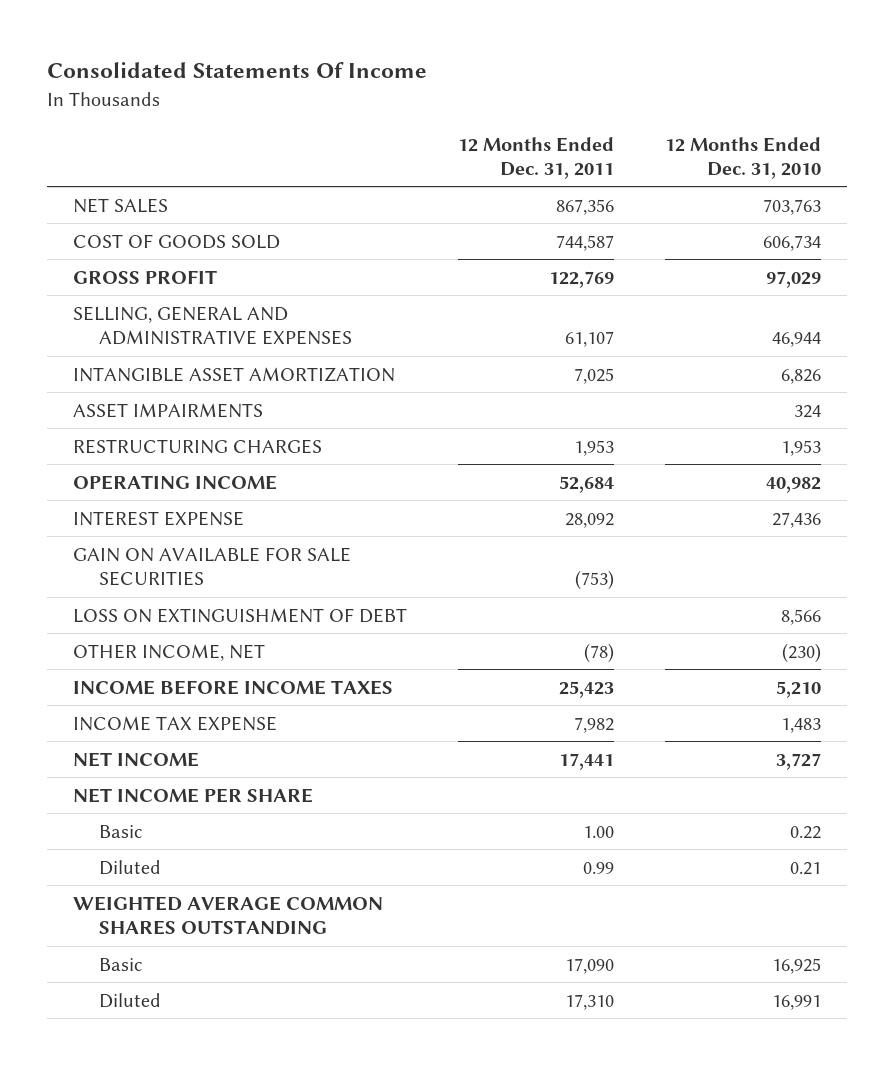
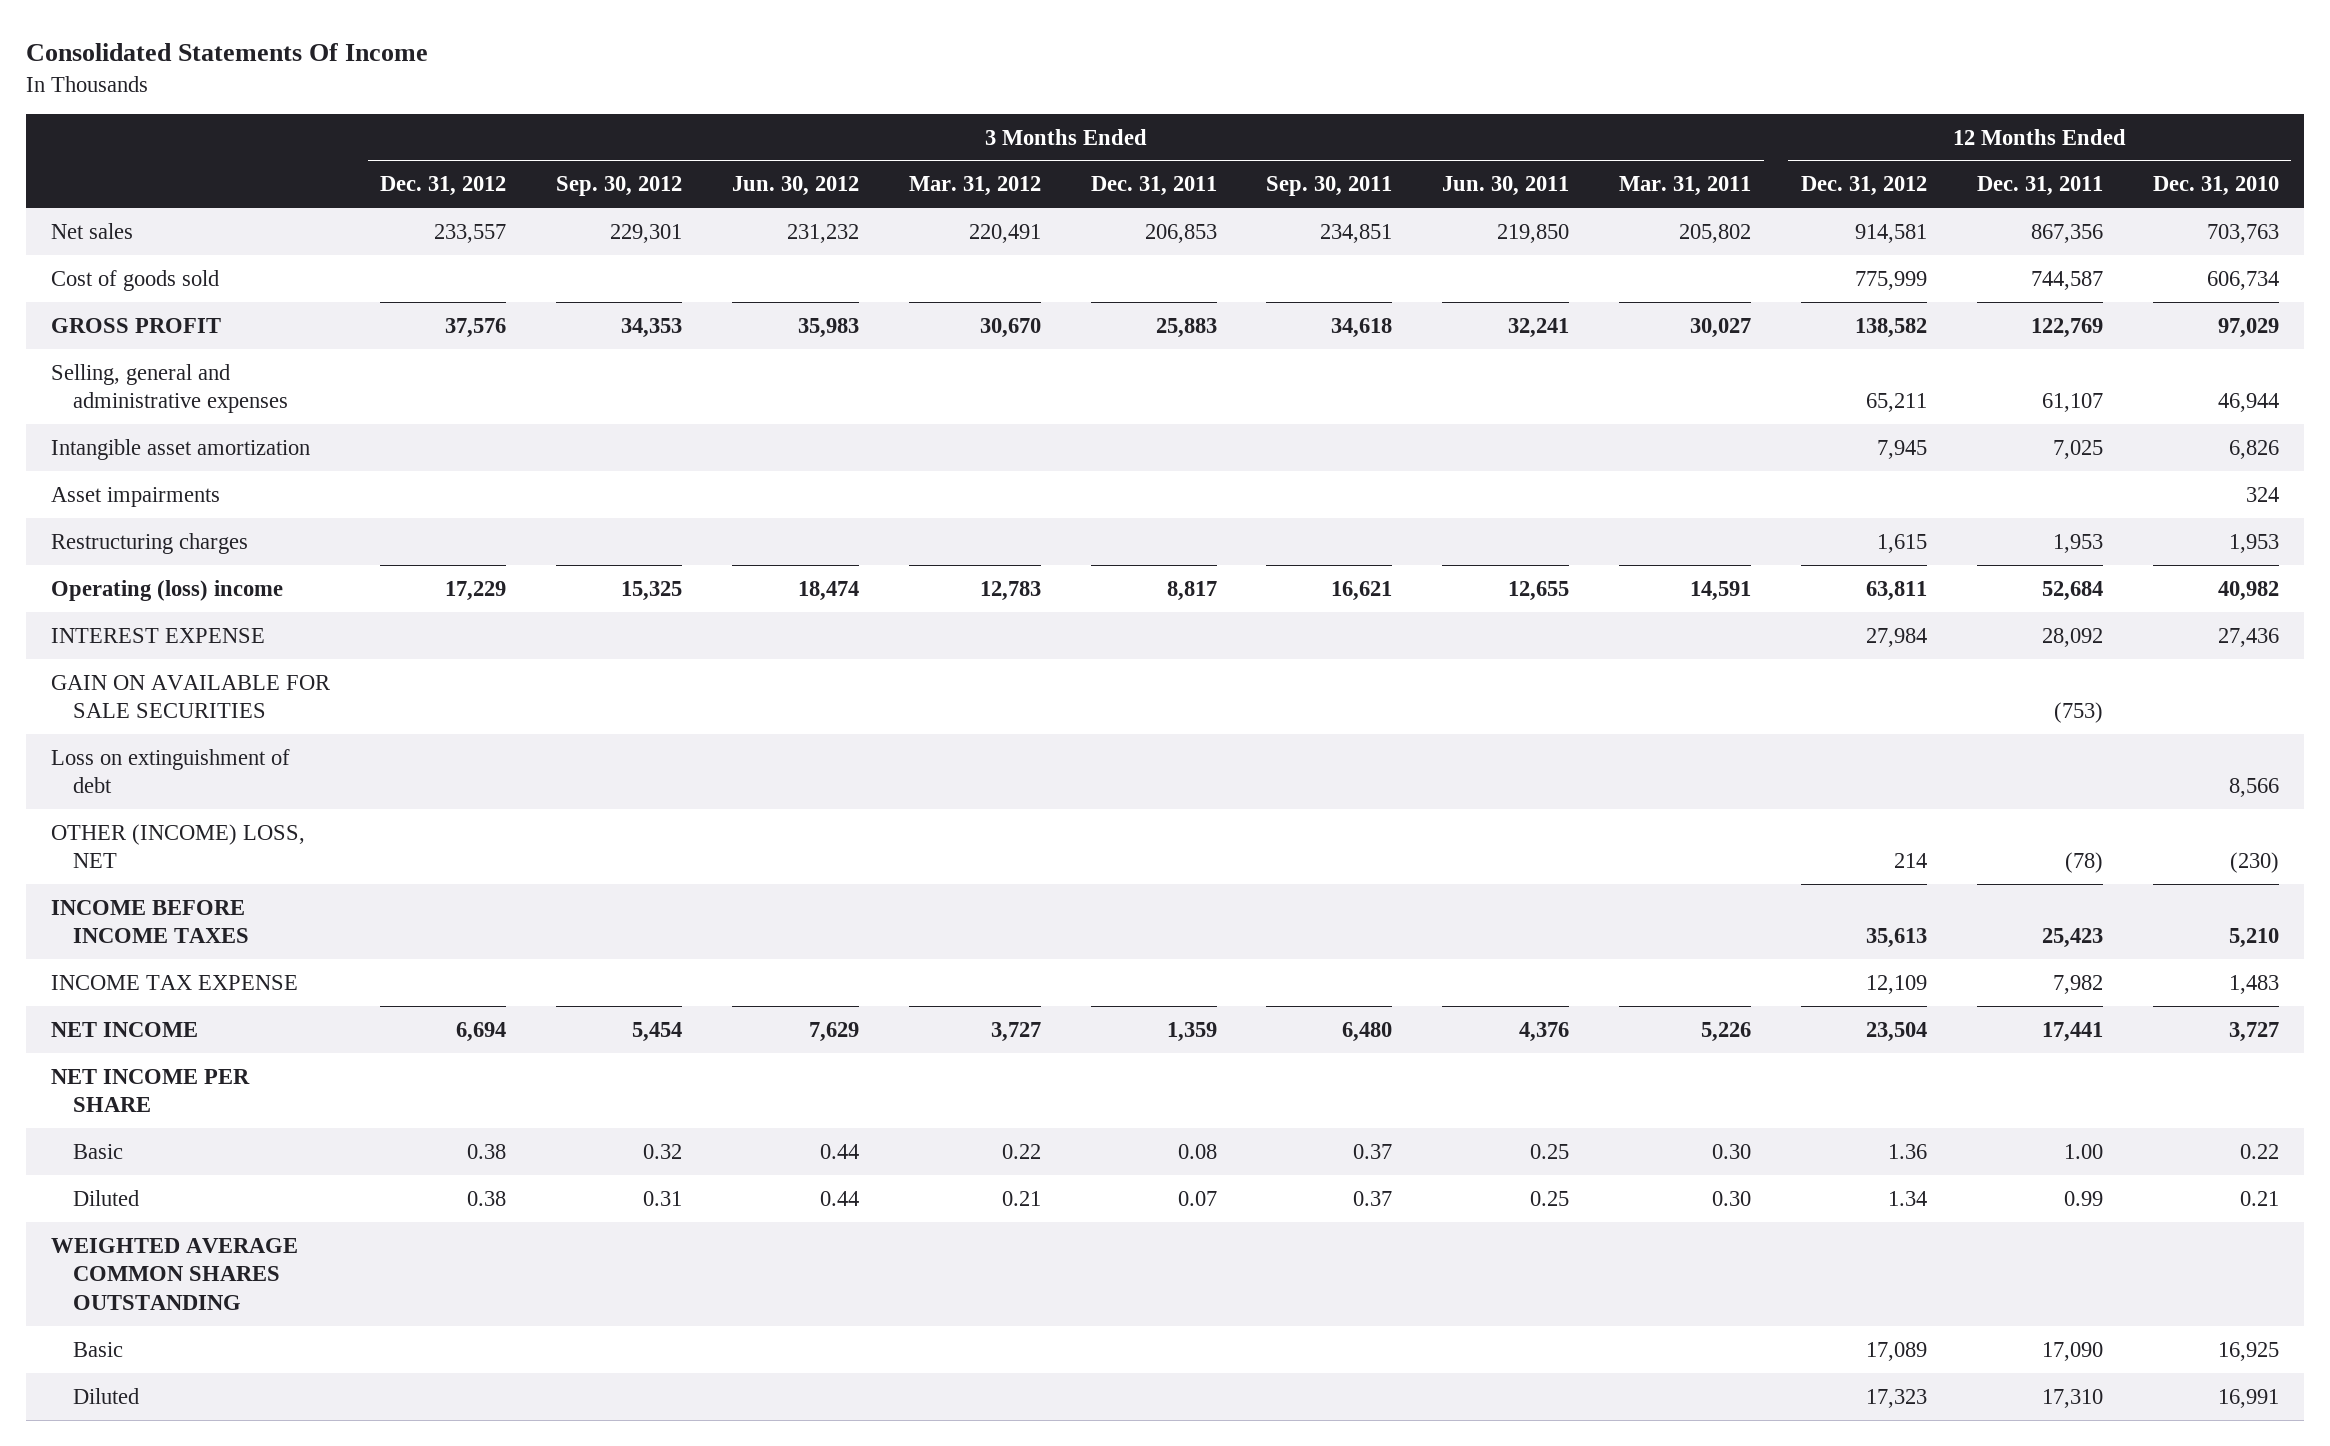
- | 12 Months Ended Dec. 31, 2011 | 12 Months Ended Dec. 31, 2010
+ | 3 Months Ended Dec. 31, 2012 | 3 Months Ended Sep. 30, 2012 | 3 Months Ended Jun. 30, 2012 | 3 Months Ended Mar. 31, 2012 | 3 Months Ended Dec. 31, 2011 | 3 Months Ended Sep. 30, 2011 | 3 Months Ended Jun. 30, 2011 | 3 Months Ended Mar. 31, 2011 | 12 Months Ended Dec. 31, 2012 | 12 Months Ended Dec. 31, 2011 | 12 Months Ended Dec. 31, 2010
- NET SALES | 867,356 | 703,763
- COST OF GOODS SOLD | 744,587 | 606,734
+ Net sales | 233,557 | 229,301 | 231,232 | 220,491 | 206,853 | 234,851 | 219,850 | 205,802 | 914,581 | 867,356 | 703,763
+ Cost of goods sold | | | | | | | | | 775,999 | 744,587 | 606,734
- SELLING, GENERAL AND ADMINISTRATIVE EXPENSES | 61,107 | 46,944
- INTANGIBLE ASSET AMORTIZATION | 7,025 | 6,826
- ASSET IMPAIRMENTS | | 324
- RESTRUCTURING CHARGES | 1,953 | 1,953
- OPERATING INCOME | 52,684 | 40,982
+ Selling, general and administrative expenses | | | | | | | | | 65,211 | 61,107 | 46,944
+ Intangible asset amortization | | | | | | | | | 7,945 | 7,025 | 6,826
+ Asset impairments | | | | | | | | | | | 324
+ Restructuring charges | | | | | | | | | 1,615 | 1,953 | 1,953
+ Operating (loss) income | 17,229 | 15,325 | 18,474 | 12,783 | 8,817 | 16,621 | 12,655 | 14,591 | 63,811 | 52,684 | 40,982
- LOSS ON EXTINGUISHMENT OF DEBT | | 8,566
- OTHER INCOME, NET | (78) | (230)
+ Loss on extinguishment of debt | | | | | | | | | | | 8,566
+ OTHER (INCOME) LOSS, NET | | | | | | | | | 214 | (78) | (230)

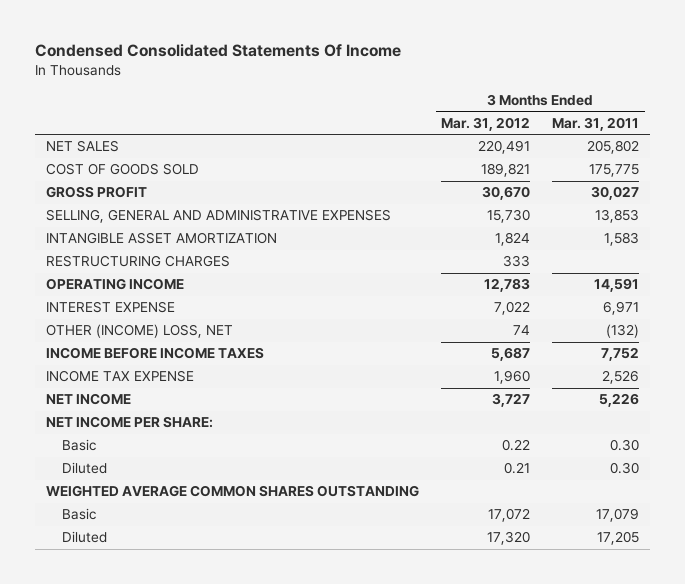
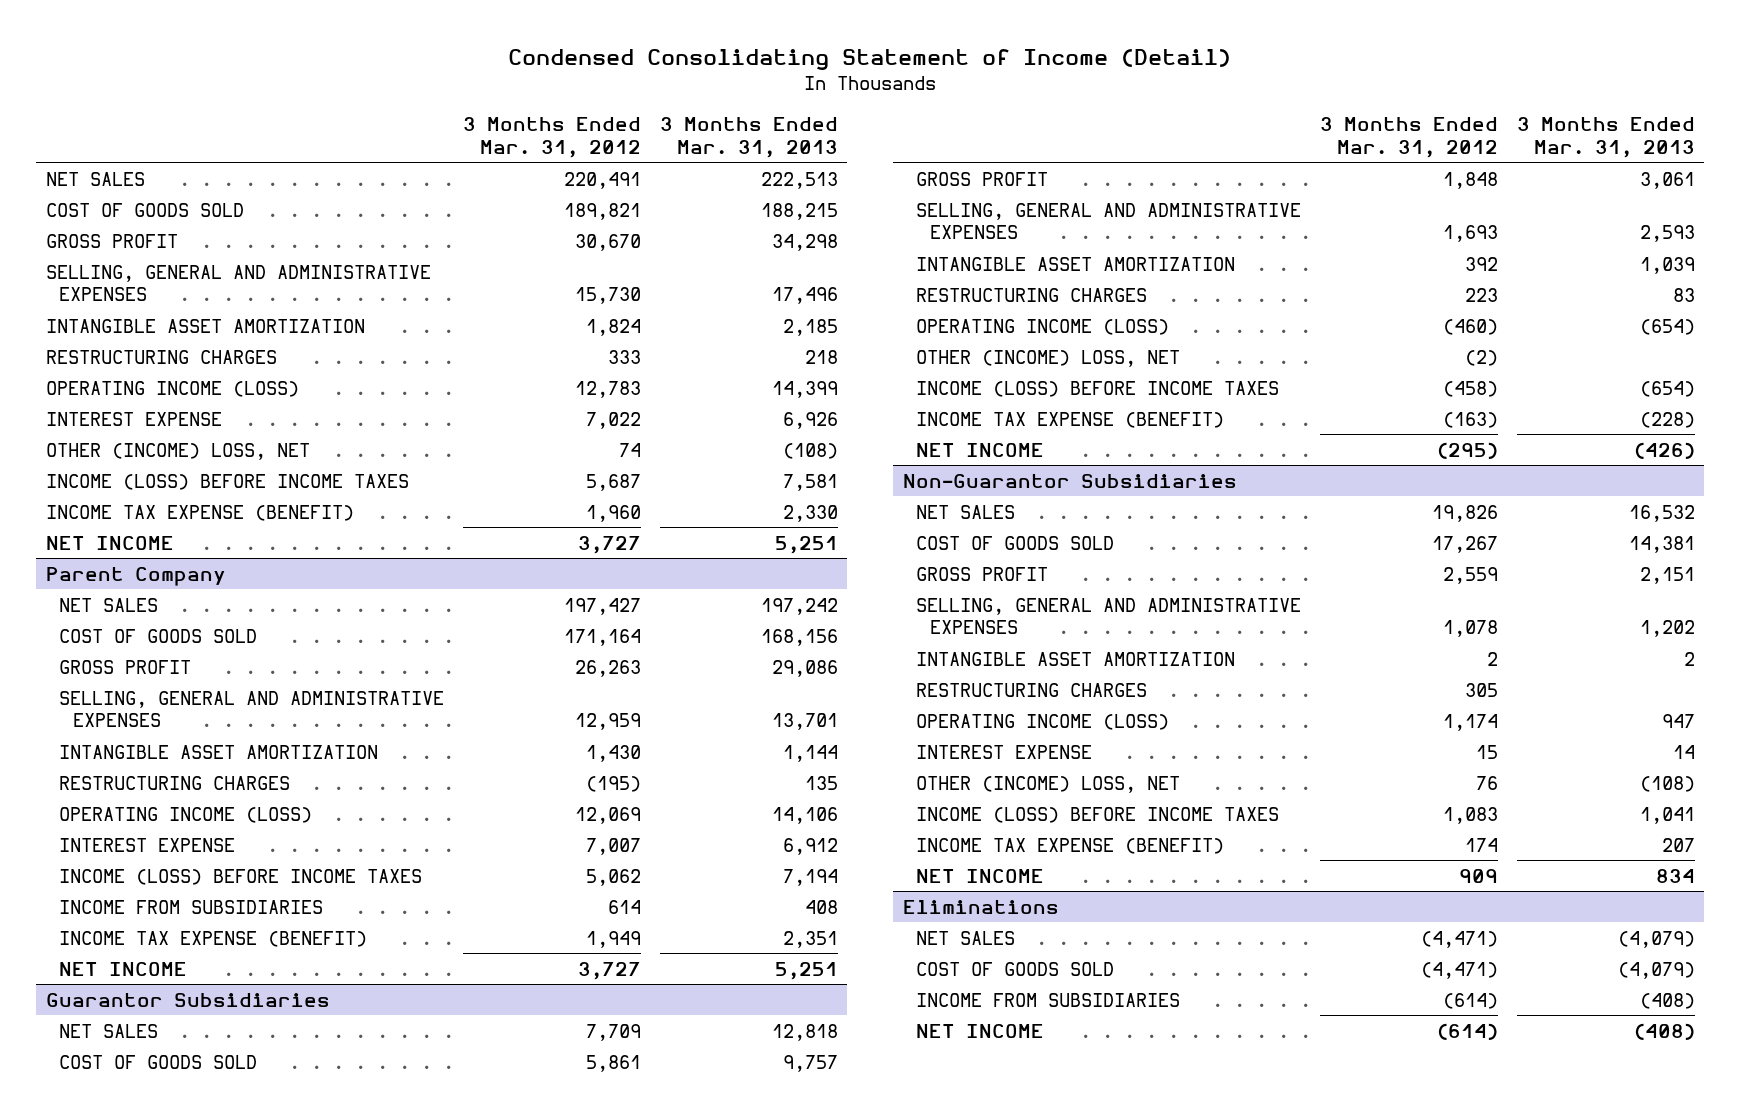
- Condensed Consolidated Statements Of Income
+ Condensed Consolidating Statement of Income (Detail)
- | 3 Months Ended Mar. 31, 2012 | 3 Months Ended Mar. 31, 2011
+ | 3 Months Ended Mar. 31, 2012 | 3 Months Ended Mar. 31, 2013
- OPERATING INCOME | 12,783 | 14,591
+ OPERATING INCOME (LOSS) | 12,783 | 14,399
- INCOME BEFORE INCOME TAXES | 5,687 | 7,752
- INCOME TAX EXPENSE | 1,960 | 2,526
+ INCOME (LOSS) BEFORE INCOME TAXES | 5,687 | 7,581
+ INCOME TAX EXPENSE (BENEFIT) | 1,960 | 2,330
- NET INCOME PER SHARE:
- Basic | 0.22 | 0.30
- Diluted | 0.21 | 0.30
- WEIGHTED AVERAGE COMMON SHARES OUTSTANDING
- Basic | 17,072 | 17,079
- Diluted | 17,320 | 17,205
+ Parent Company
+ NET SALES | 197,427 | 197,242
+ COST OF GOODS SOLD | 171,164 | 168,156
+ GROSS PROFIT | 26,263 | 29,086
+ SELLING, GENERAL AND ADMINISTRATIVE EXPENSES | 12,959 | 13,701
+ INTANGIBLE ASSET AMORTIZATION | 1,430 | 1,144
+ RESTRUCTURING CHARGES | (195) | 135
+ OPERATING INCOME (LOSS) | 12,069 | 14,106
+ INTEREST EXPENSE | 7,007 | 6,912
+ INCOME (LOSS) BEFORE INCOME TAXES | 5,062 | 7,194
+ INCOME FROM SUBSIDIARIES | 614 | 408
+ INCOME TAX EXPENSE (BENEFIT) | 1,949 | 2,351
+ NET INCOME | 3,727 | 5,251
+ Guarantor Subsidiaries
+ NET SALES | 7,709 | 12,818
+ COST OF GOODS SOLD | 5,861 | 9,757
+ GROSS PROFIT | 1,848 | 3,061
+ SELLING, GENERAL AND ADMINISTRATIVE EXPENSES | 1,693 | 2,593
+ INTANGIBLE ASSET AMORTIZATION | 392 | 1,039
+ RESTRUCTURING CHARGES | 223 | 83
+ OPERATING INCOME (LOSS) | (460) | (654)
+ OTHER (INCOME) LOSS, NET | (2) |
+ INCOME (LOSS) BEFORE INCOME TAXES | (458) | (654)
+ INCOME TAX EXPENSE (BENEFIT) | (163) | (228)
+ NET INCOME | (295) | (426)
+ Non-Guarantor Subsidiaries
+ NET SALES | 19,826 | 16,532
+ COST OF GOODS SOLD | 17,267 | 14,381
+ GROSS PROFIT | 2,559 | 2,151
+ SELLING, GENERAL AND ADMINISTRATIVE EXPENSES | 1,078 | 1,202
+ INTANGIBLE ASSET AMORTIZATION | 2 | 2
+ RESTRUCTURING CHARGES | 305 |
+ OPERATING INCOME (LOSS) | 1,174 | 947
+ INTEREST EXPENSE | 15 | 14
+ OTHER (INCOME) LOSS, NET | 76 | (108)
+ INCOME (LOSS) BEFORE INCOME TAXES | 1,083 | 1,041
+ INCOME TAX EXPENSE (BENEFIT) | 174 | 207
+ NET INCOME | 909 | 834
+ Eliminations
+ NET SALES | (4,471) | (4,079)
+ COST OF GOODS SOLD | (4,471) | (4,079)
+ INCOME FROM SUBSIDIARIES | (614) | (408)
+ NET INCOME | (614) | (408)

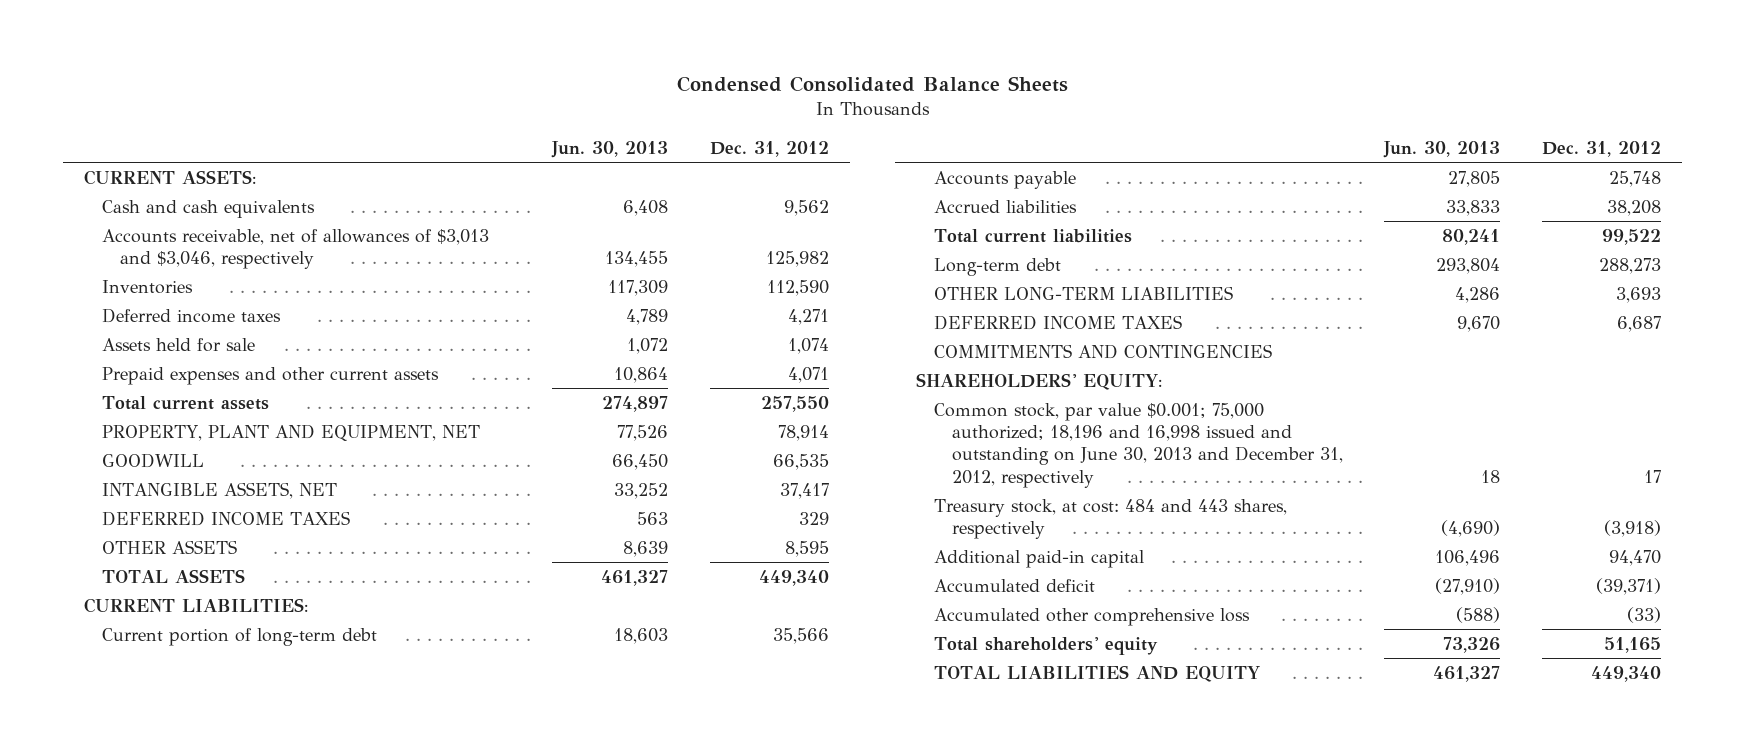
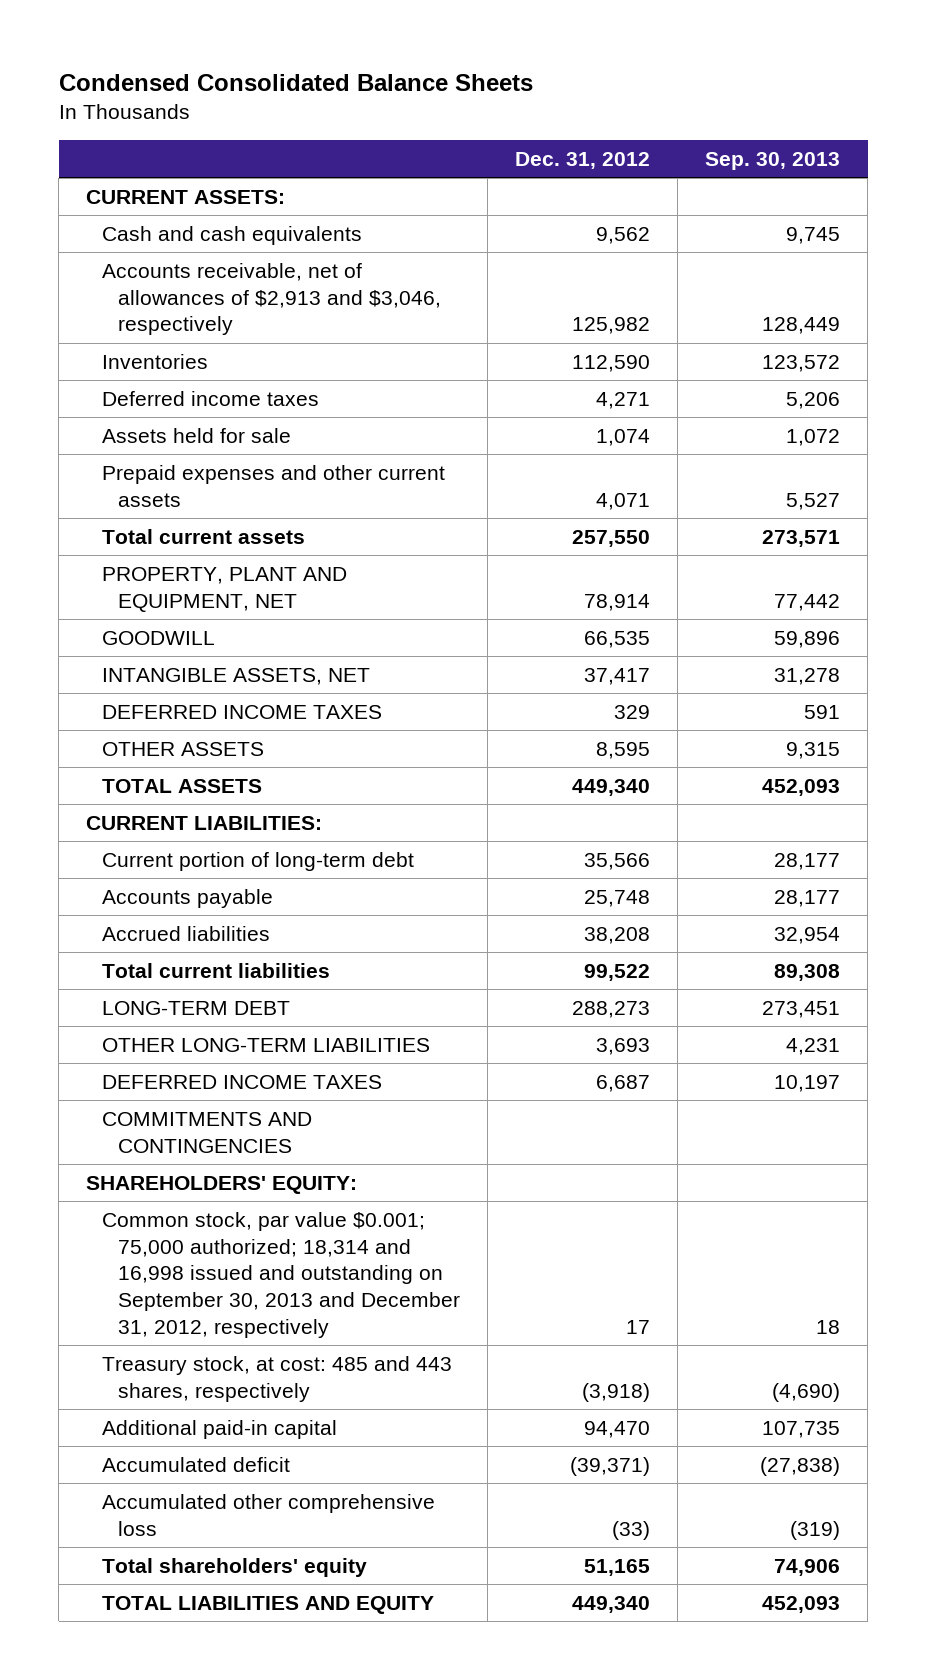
- | Jun. 30, 2013 | Dec. 31, 2012
+ | Dec. 31, 2012 | Sep. 30, 2013
- Accounts receivable, net of allowances of $3,013 and $3,046, respectively | 134,455 | 125,982
+ Accounts receivable, net of allowances of $2,913 and $3,046, respectively | 125,982 | 128,449
- Long-term debt | 293,804 | 288,273
+ LONG-TERM DEBT | 288,273 | 273,451
- Common stock, par value $0.001; 75,000 authorized; 18,196 and 16,998 issued and outstanding on June 30, 2013 and December 31, 2012, respectively | 18 | 17
- Treasury stock, at cost: 484 and 443 shares, respectively | (4,690) | (3,918)
+ Common stock, par value $0.001; 75,000 authorized; 18,314 and 16,998 issued and outstanding on September 30, 2013 and December 31, 2012, respectively | 17 | 18
+ Treasury stock, at cost: 485 and 443 shares, respectively | (3,918) | (4,690)

